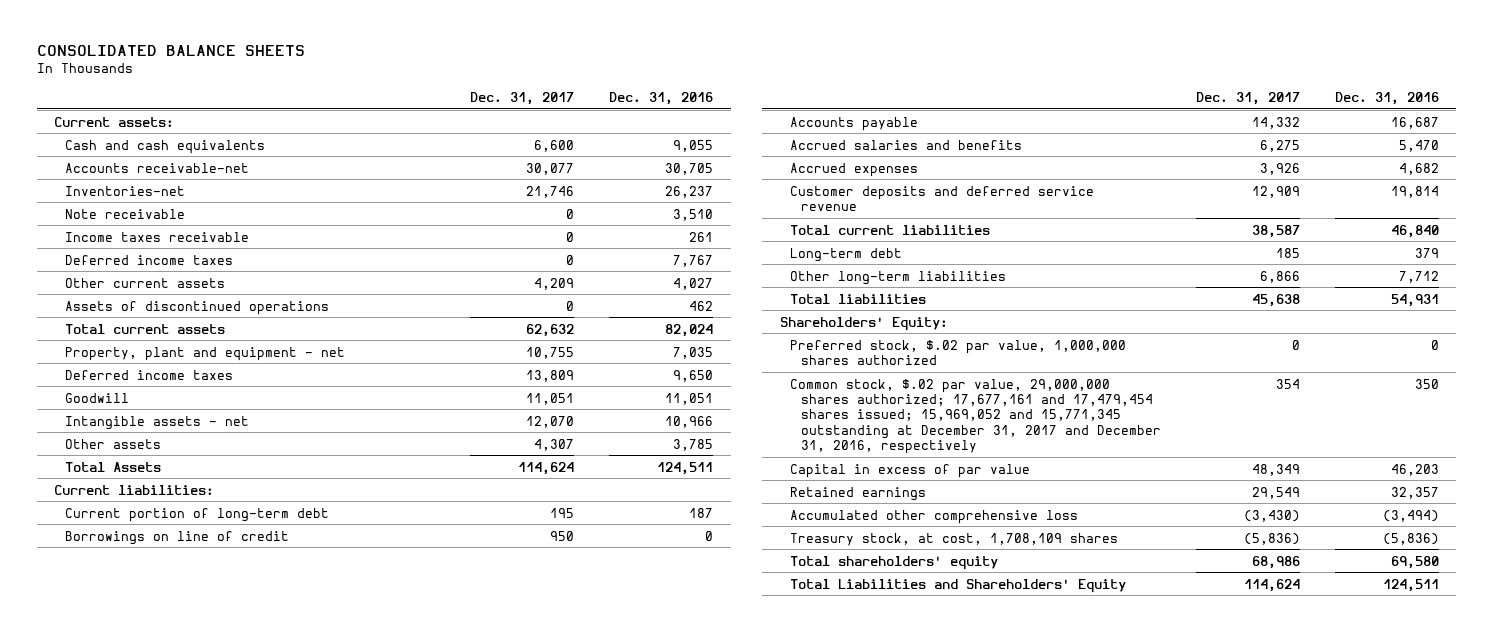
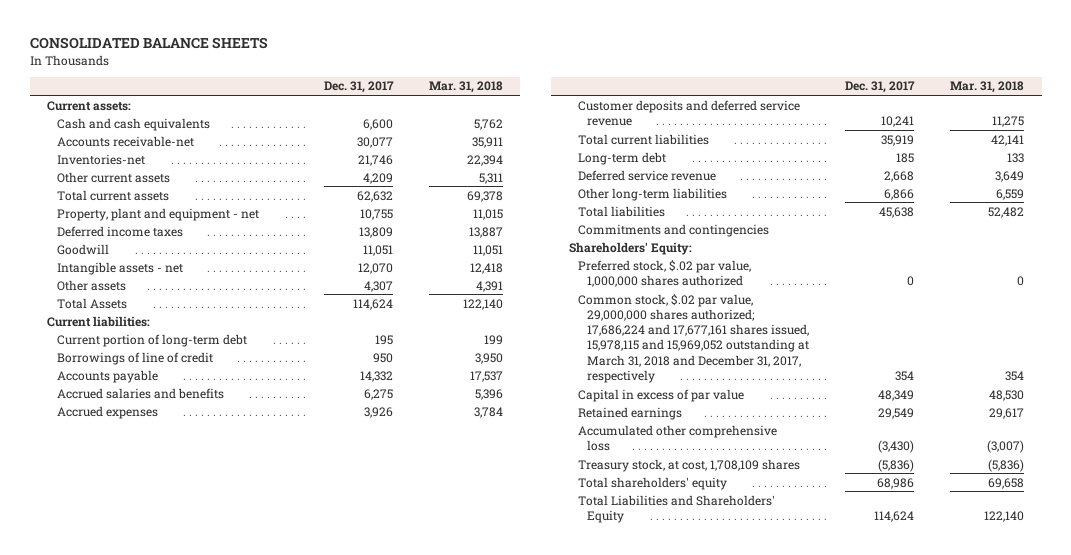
- | Dec. 31, 2017 | Dec. 31, 2016
+ | Dec. 31, 2017 | Mar. 31, 2018
- Note receivable | 0 | 3,510
- Income taxes receivable | 0 | 261
- Deferred income taxes | 0 | 7,767
- Assets of discontinued operations | 0 | 462
- Borrowings on line of credit | 950 | 0
+ Borrowings of line of credit | 950 | 3,950
- Customer deposits and deferred service revenue | 12,909 | 19,814
- Total current liabilities | 38,587 | 46,840
+ Customer deposits and deferred service revenue | 10,241 | 11,275
+ Total current liabilities | 35,919 | 42,141
+ Deferred service revenue | 2,668 | 3,649
+ Commitments and contingencies
- Common stock, $.02 par value, 29,000,000 shares authorized; 17,677,161 and 17,479,454 shares issued; 15,969,052 and 15,771,345 outstanding at December 31, 2017 and December 31, 2016, respectively | 354 | 350
+ Common stock, $.02 par value, 29,000,000 shares authorized; 17,686,224 and 17,677,161 shares issued, 15,978,115 and 15,969,052 outstanding at March 31, 2018 and December 31, 2017, respectively | 354 | 354

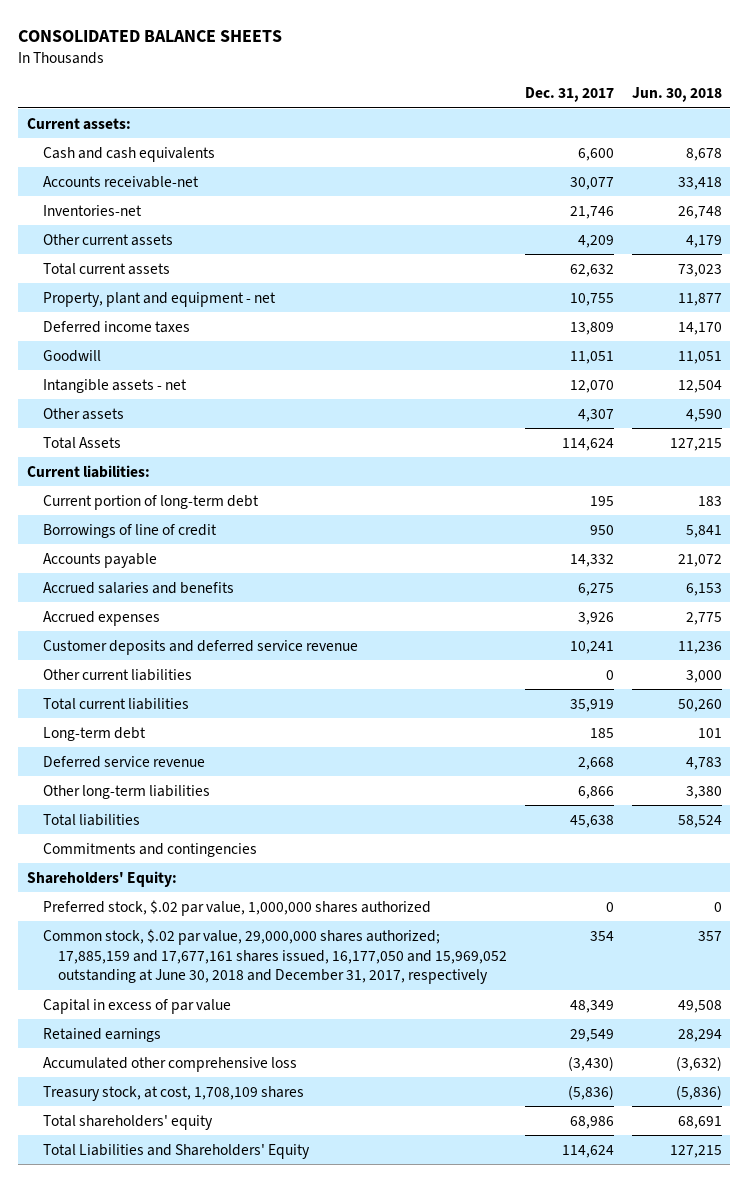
- | Dec. 31, 2017 | Mar. 31, 2018
+ | Dec. 31, 2017 | Jun. 30, 2018
+ Other current liabilities | 0 | 3,000
- Common stock, $.02 par value, 29,000,000 shares authorized; 17,686,224 and 17,677,161 shares issued, 15,978,115 and 15,969,052 outstanding at March 31, 2018 and December 31, 2017, respectively | 354 | 354
+ Common stock, $.02 par value, 29,000,000 shares authorized; 17,885,159 and 17,677,161 shares issued, 16,177,050 and 15,969,052 outstanding at June 30, 2018 and December 31, 2017, respectively | 354 | 357

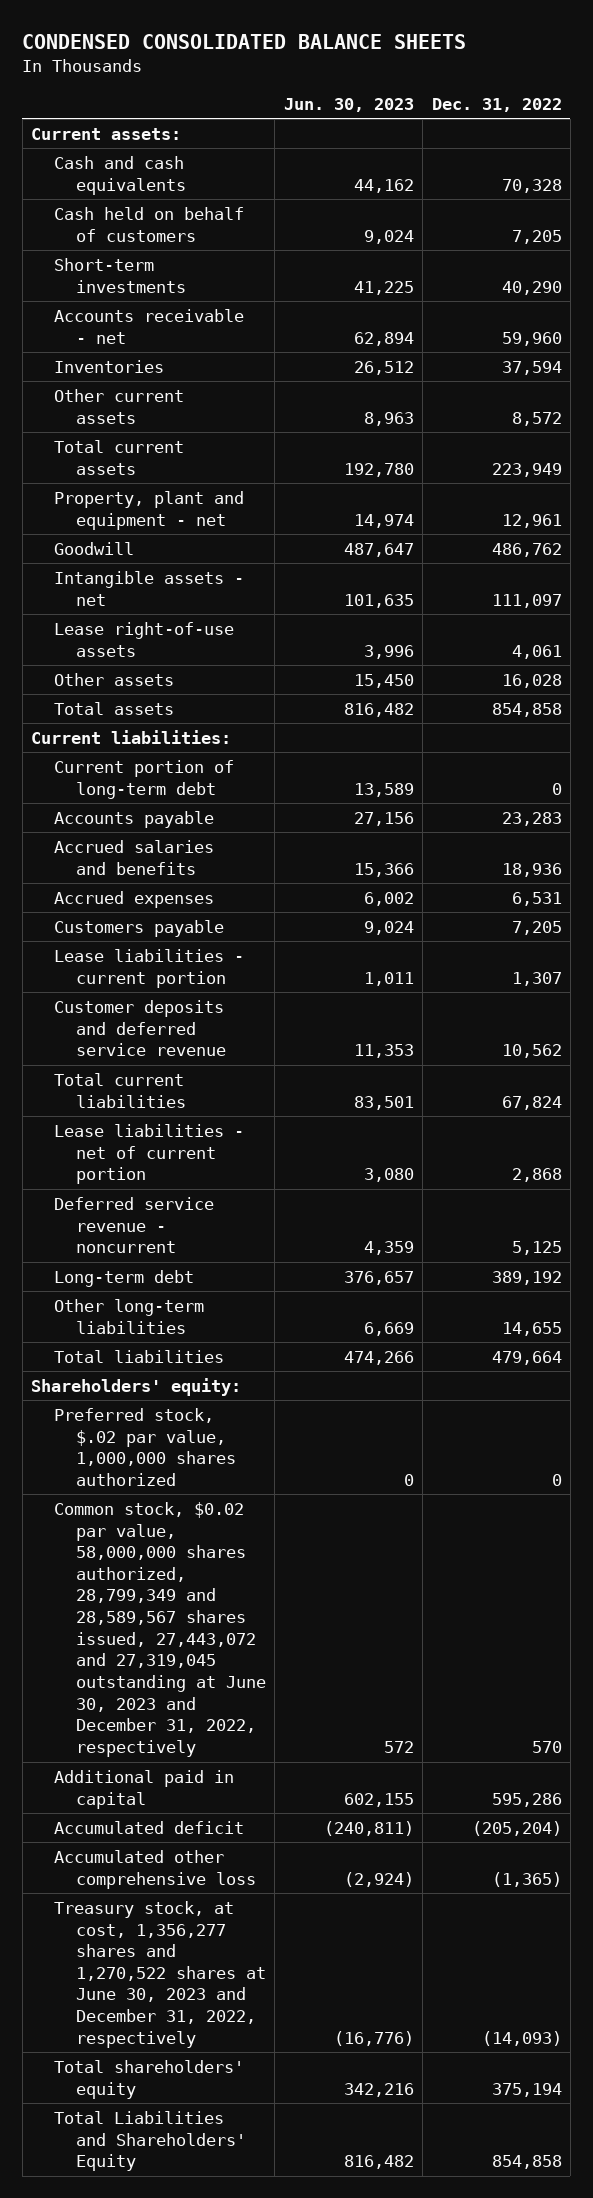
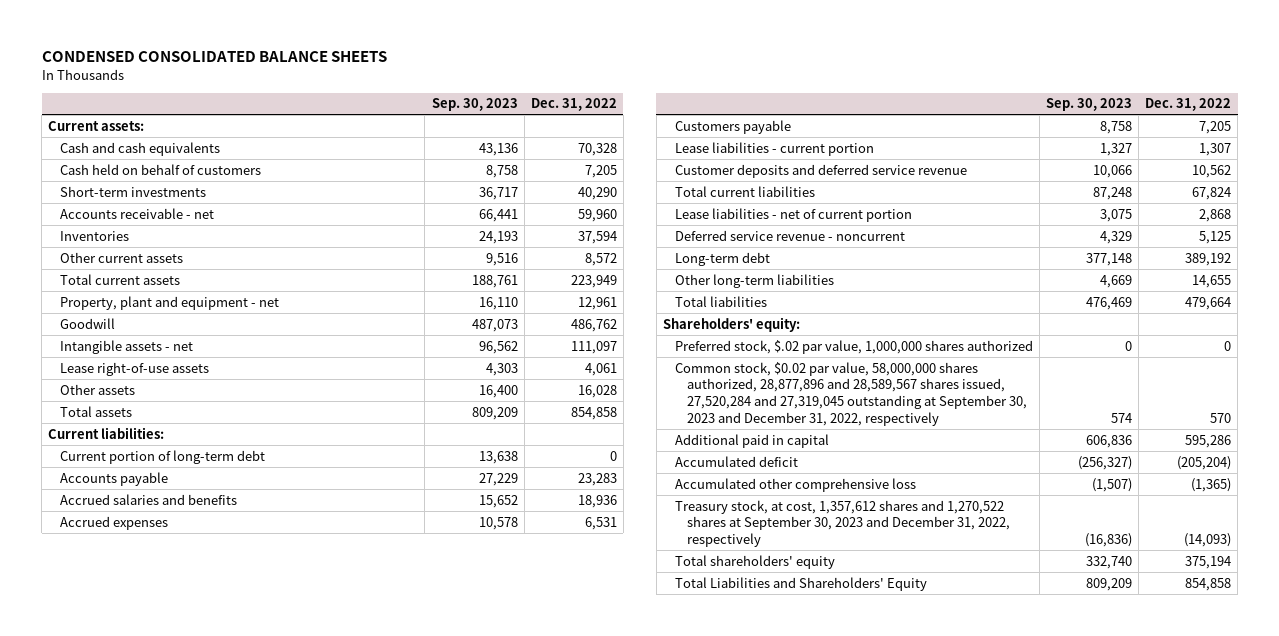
- | Jun. 30, 2023 | Dec. 31, 2022
+ | Sep. 30, 2023 | Dec. 31, 2022
- Common stock, $0.02 par value, 58,000,000 shares authorized, 28,799,349 and 28,589,567 shares issued, 27,443,072 and 27,319,045 outstanding at June 30, 2023 and December 31, 2022, respectively | 572 | 570
+ Common stock, $0.02 par value, 58,000,000 shares authorized, 28,877,896 and 28,589,567 shares issued, 27,520,284 and 27,319,045 outstanding at September 30, 2023 and December 31, 2022, respectively | 574 | 570
- Treasury stock, at cost, 1,356,277 shares and 1,270,522 shares at June 30, 2023 and December 31, 2022, respectively | (16,776) | (14,093)
+ Treasury stock, at cost, 1,357,612 shares and 1,270,522 shares at September 30, 2023 and December 31, 2022, respectively | (16,836) | (14,093)

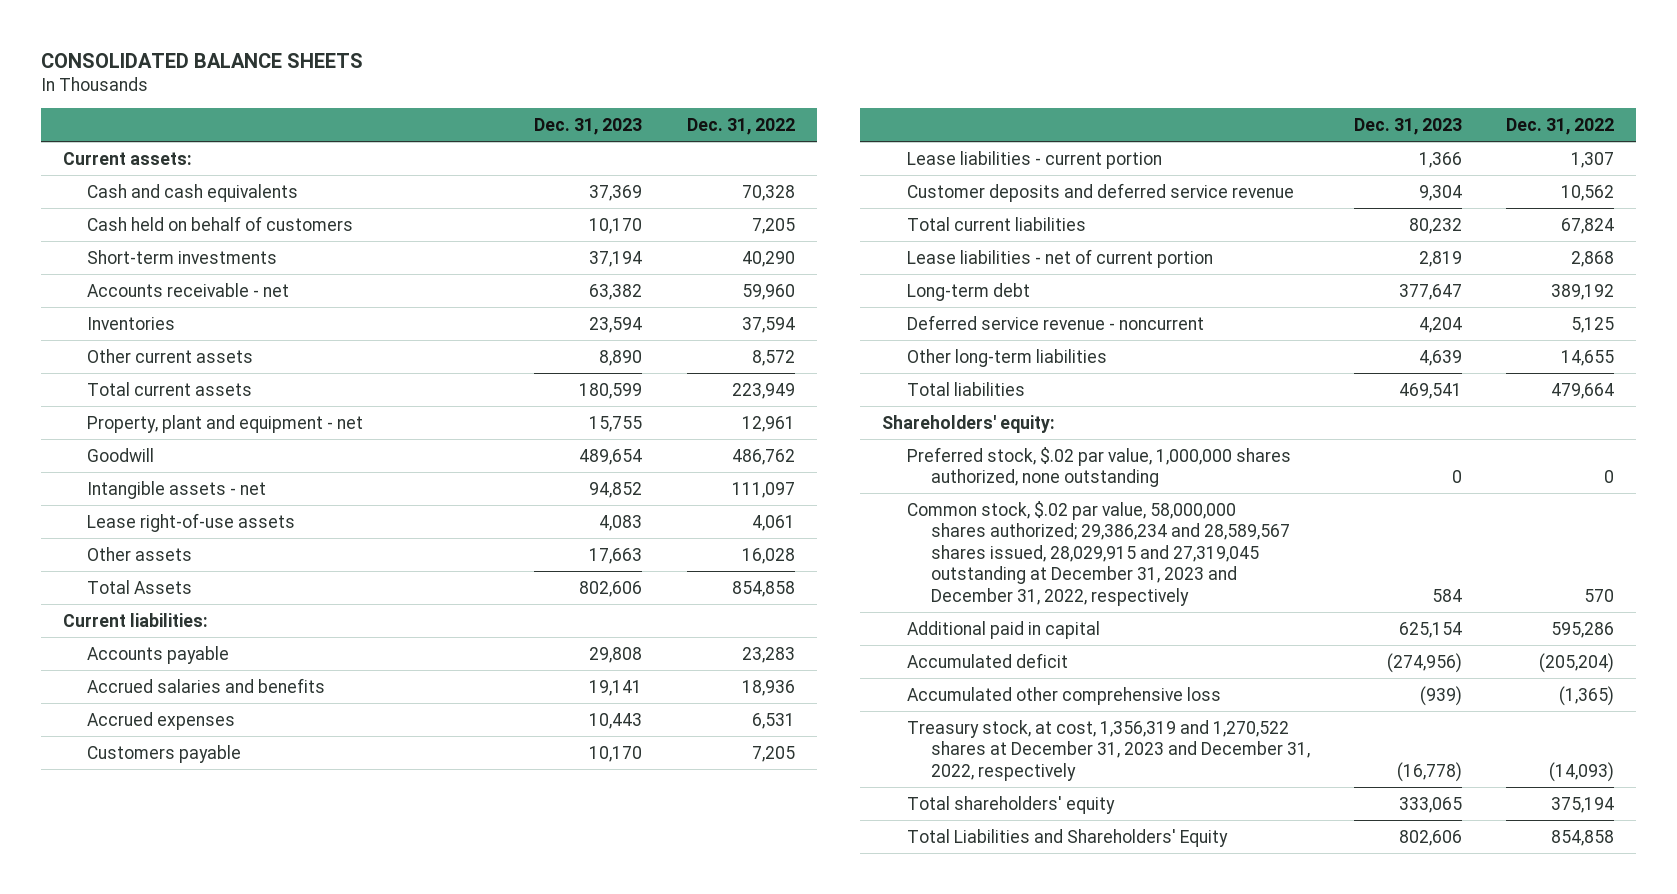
- CONDENSED CONSOLIDATED BALANCE SHEETS
+ CONSOLIDATED BALANCE SHEETS
- | Sep. 30, 2023 | Dec. 31, 2022
+ | Dec. 31, 2023 | Dec. 31, 2022
- Total assets | 809,209 | 854,858
+ Total Assets | 802,606 | 854,858
- Current portion of long-term debt | 13,638 | 0
moved down: Deferred service revenue - noncurrent | 4,204 | 5,125
- Preferred stock, $.02 par value, 1,000,000 shares authorized | 0 | 0
- Common stock, $0.02 par value, 58,000,000 shares authorized, 28,877,896 and 28,589,567 shares issued, 27,520,284 and 27,319,045 outstanding at September 30, 2023 and December 31, 2022, respectively | 574 | 570
+ Preferred stock, $.02 par value, 1,000,000 shares authorized, none outstanding | 0 | 0
+ Common stock, $.02 par value, 58,000,000 shares authorized; 29,386,234 and 28,589,567 shares issued, 28,029,915 and 27,319,045 outstanding at December 31, 2023 and December 31, 2022, respectively | 584 | 570
- Treasury stock, at cost, 1,357,612 shares and 1,270,522 shares at September 30, 2023 and December 31, 2022, respectively | (16,836) | (14,093)
+ Treasury stock, at cost, 1,356,319 and 1,270,522 shares at December 31, 2023 and December 31, 2022, respectively | (16,778) | (14,093)

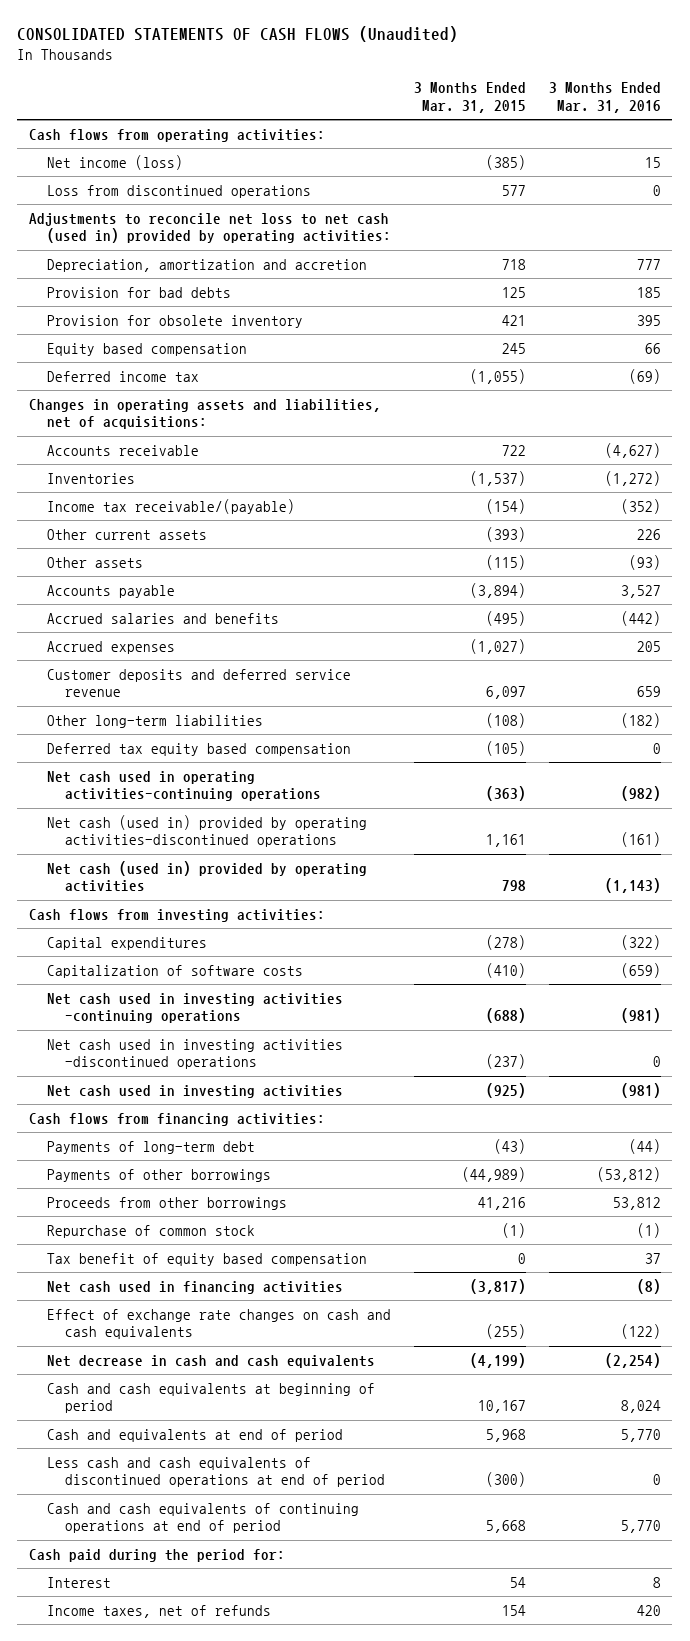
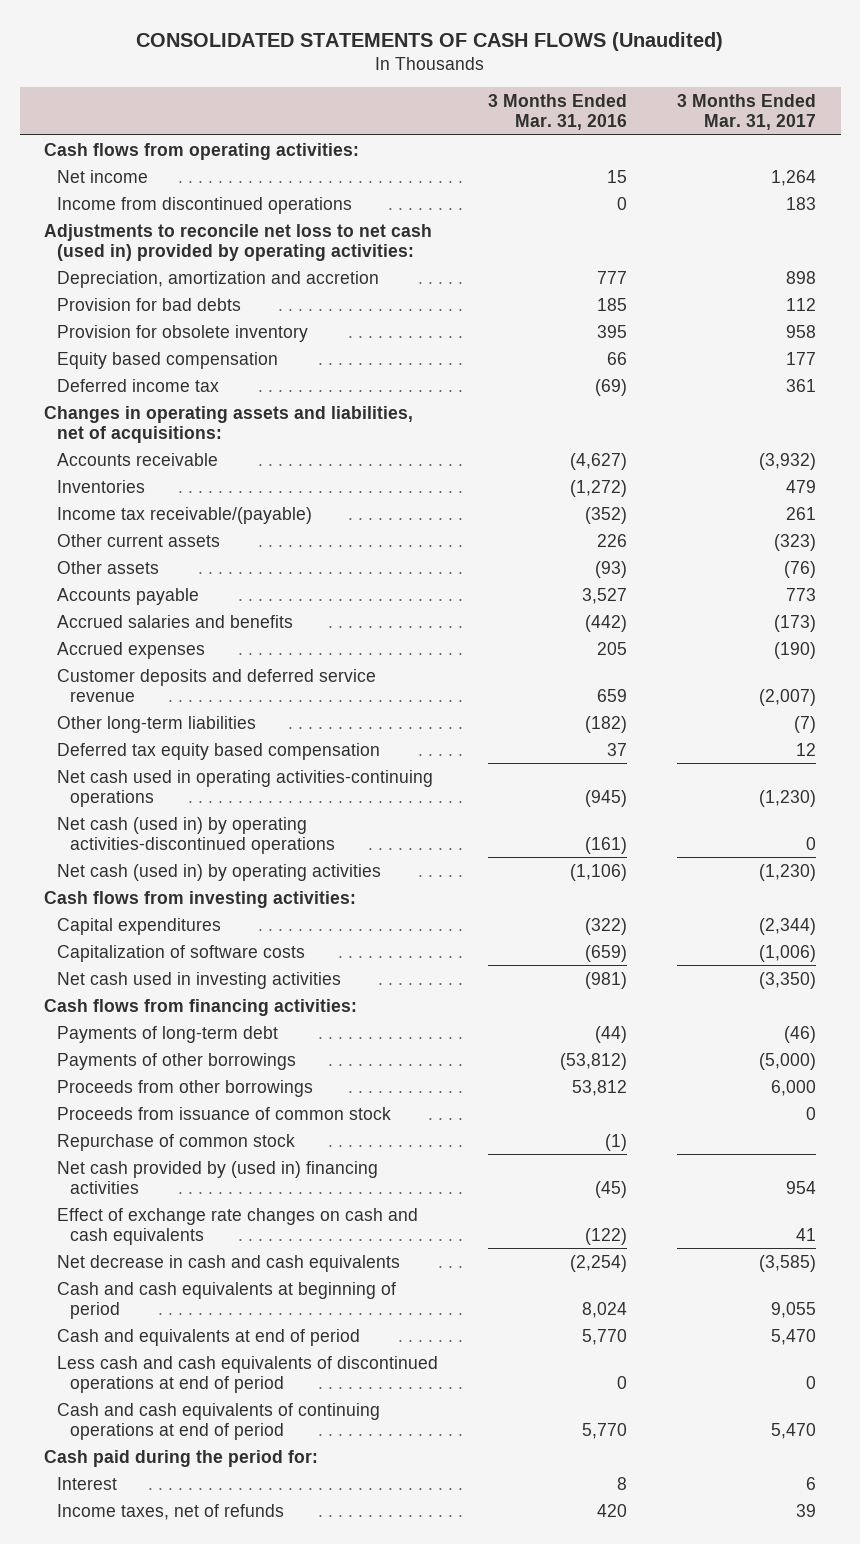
- | 3 Months Ended Mar. 31, 2015 | 3 Months Ended Mar. 31, 2016
+ | 3 Months Ended Mar. 31, 2016 | 3 Months Ended Mar. 31, 2017
- Net income (loss) | (385) | 15
- Loss from discontinued operations | 577 | 0
+ Net income | 15 | 1,264
+ Income from discontinued operations | 0 | 183
- Deferred tax equity based compensation | (105) | 0
- Net cash used in operating activities-continuing operations | (363) | (982)
- Net cash (used in) provided by operating activities-discontinued operations | 1,161 | (161)
- Net cash (used in) provided by operating activities | 798 | (1,143)
+ Deferred tax equity based compensation | 37 | 12
+ Net cash used in operating activities-continuing operations | (945) | (1,230)
+ Net cash (used in) by operating activities-discontinued operations | (161) | 0
+ Net cash (used in) by operating activities | (1,106) | (1,230)
- Net cash used in investing activities -continuing operations | (688) | (981)
- Net cash used in investing activities -discontinued operations | (237) | 0
+ Proceeds from issuance of common stock | | 0
- Tax benefit of equity based compensation | 0 | 37
- Net cash used in financing activities | (3,817) | (8)
+ Net cash provided by (used in) financing activities | (45) | 954

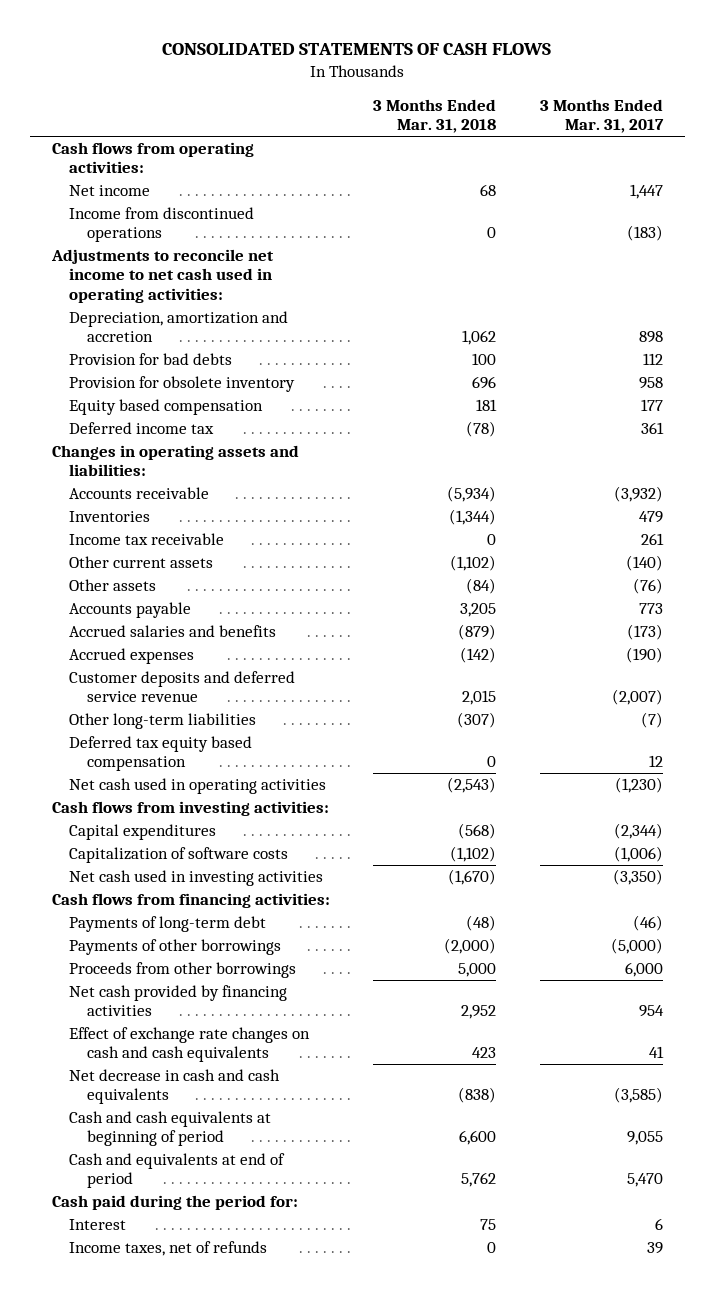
- CONSOLIDATED STATEMENTS OF CASH FLOWS (Unaudited)
+ CONSOLIDATED STATEMENTS OF CASH FLOWS
- | 3 Months Ended Mar. 31, 2016 | 3 Months Ended Mar. 31, 2017
+ | 3 Months Ended Mar. 31, 2018 | 3 Months Ended Mar. 31, 2017
- Net income | 15 | 1,264
- Income from discontinued operations | 0 | 183
- Adjustments to reconcile net loss to net cash (used in) provided by operating activities:
+ Net income | 68 | 1,447
+ Income from discontinued operations | 0 | (183)
+ Adjustments to reconcile net income to net cash used in operating activities:
- Changes in operating assets and liabilities, net of acquisitions:
+ Changes in operating assets and liabilities:
- Income tax receivable/(payable) | (352) | 261
- Other current assets | 226 | (323)
+ Income tax receivable | 0 | 261
+ Other current assets | (1,102) | (140)
- Net cash used in operating activities-continuing operations | (945) | (1,230)
- Net cash (used in) by operating activities-discontinued operations | (161) | 0
- Net cash (used in) by operating activities | (1,106) | (1,230)
+ Net cash used in operating activities | (2,543) | (1,230)
- Proceeds from issuance of common stock | | 0
- Repurchase of common stock | (1) |
- Net cash provided by (used in) financing activities | (45) | 954
+ Net cash provided by financing activities | 2,952 | 954
- Less cash and cash equivalents of discontinued operations at end of period | 0 | 0
- Cash and cash equivalents of continuing operations at end of period | 5,770 | 5,470

